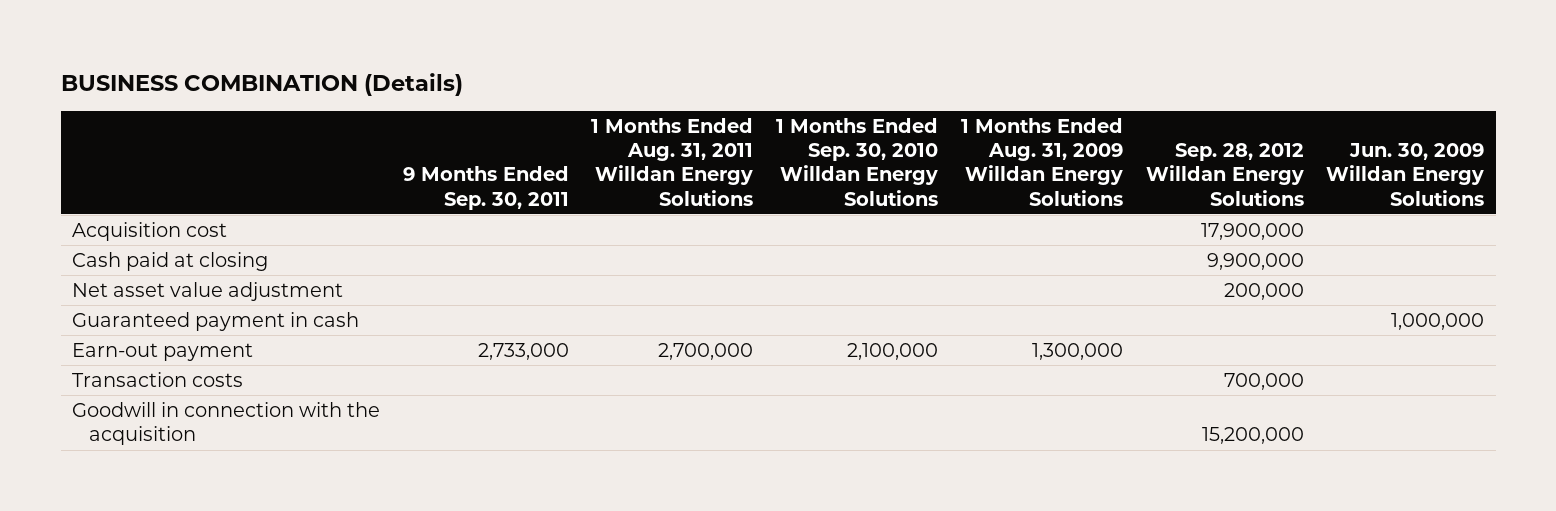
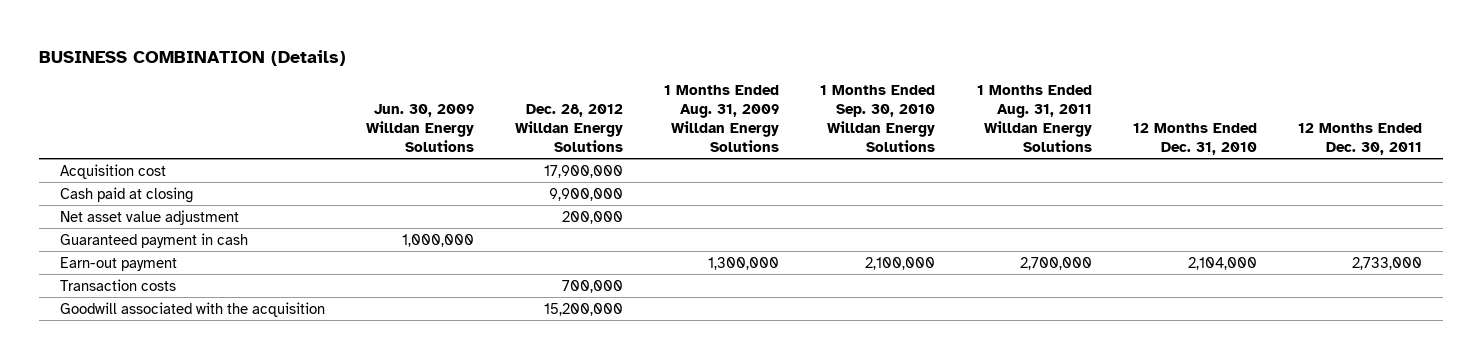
- | 9 Months Ended Sep. 30, 2011 | 1 Months Ended Aug. 31, 2011 Willdan Energy Solutions | 1 Months Ended Sep. 30, 2010 Willdan Energy Solutions | 1 Months Ended Aug. 31, 2009 Willdan Energy Solutions | Sep. 28, 2012 Willdan Energy Solutions | Jun. 30, 2009 Willdan Energy Solutions
+ | Jun. 30, 2009 Willdan Energy Solutions | Dec. 28, 2012 Willdan Energy Solutions | 1 Months Ended Aug. 31, 2009 Willdan Energy Solutions | 1 Months Ended Sep. 30, 2010 Willdan Energy Solutions | 1 Months Ended Aug. 31, 2011 Willdan Energy Solutions | 12 Months Ended Dec. 31, 2010 | 12 Months Ended Dec. 30, 2011
- Goodwill in connection with the acquisition | | | | | 15,200,000 |
+ Goodwill associated with the acquisition | | 15,200,000 | | | | |

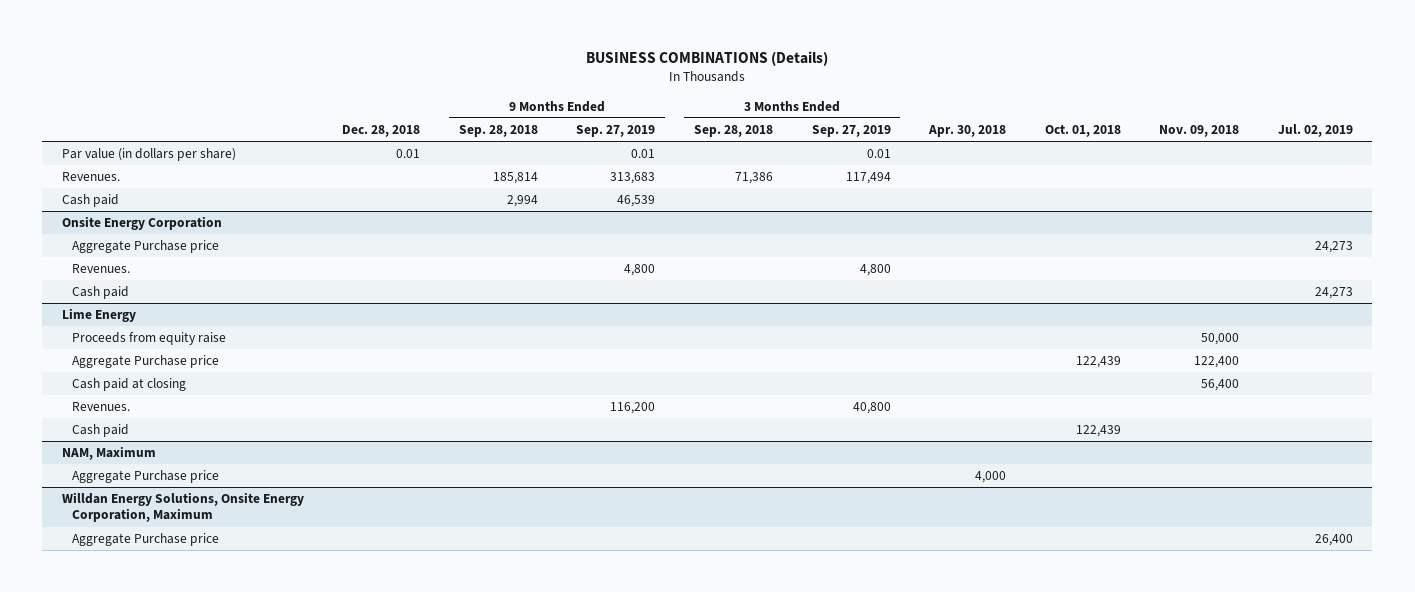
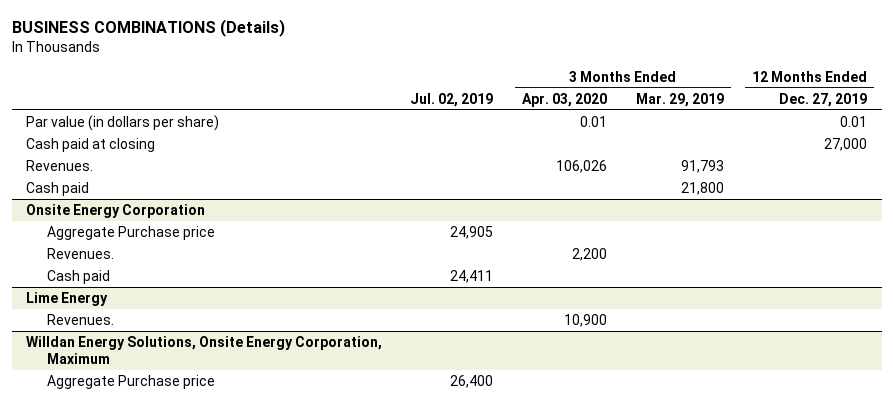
- | Dec. 28, 2018 | 9 Months Ended Sep. 28, 2018 | 9 Months Ended Sep. 27, 2019 | 3 Months Ended Sep. 28, 2018 | 3 Months Ended Sep. 27, 2019 | Apr. 30, 2018 | Oct. 01, 2018 | Nov. 09, 2018 | Jul. 02, 2019
+ | Jul. 02, 2019 | 3 Months Ended Apr. 03, 2020 | 3 Months Ended Mar. 29, 2019 | 12 Months Ended Dec. 27, 2019
+ Cash paid at closing | | | | 27,000
@ Onsite Energy Corporation
- Aggregate Purchase price | | | | | | | | | 24,273
+ Aggregate Purchase price | 24,905 | | |
- Cash paid | | | | | | | | | 24,273
+ Cash paid | 24,411 | | |
@ Lime Energy
- Proceeds from equity raise | | | | | | | | 50,000 |
- Aggregate Purchase price | | | | | | | 122,439 | 122,400 |
- Cash paid at closing | | | | | | | | 56,400 |
- Cash paid | | | | | | | 122,439 | |
- NAM, Maximum
- Aggregate Purchase price | | | | | | 4,000 | | |

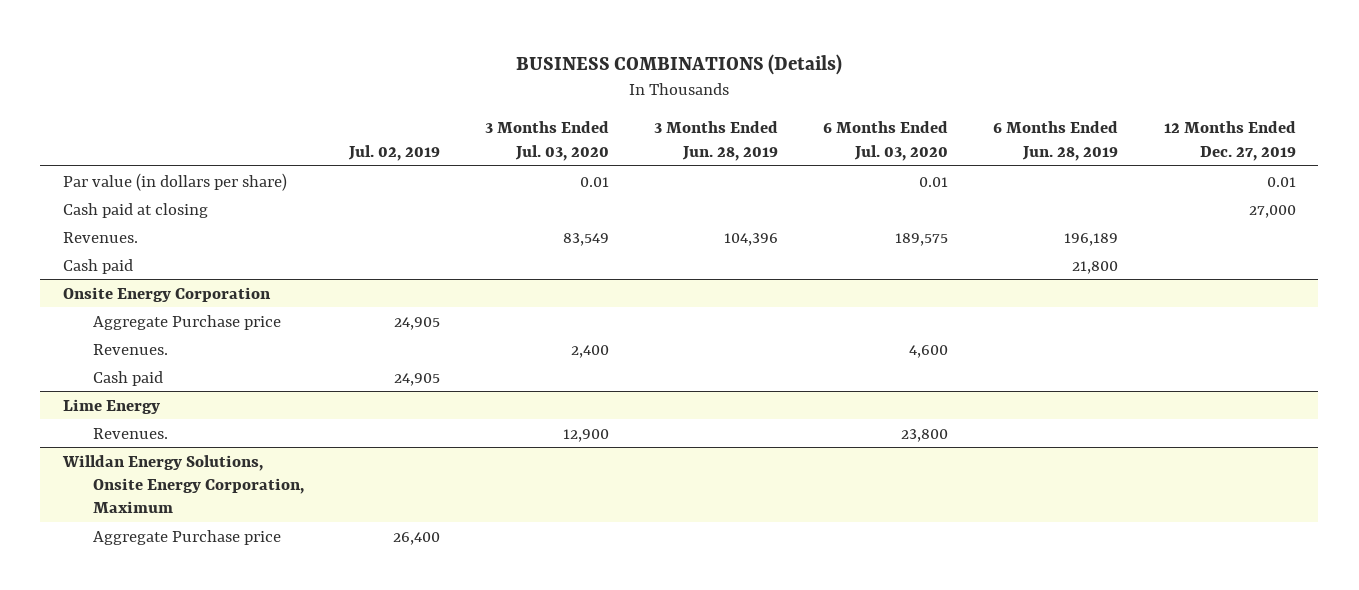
- | Jul. 02, 2019 | 3 Months Ended Apr. 03, 2020 | 3 Months Ended Mar. 29, 2019 | 12 Months Ended Dec. 27, 2019
+ | Jul. 02, 2019 | 3 Months Ended Jul. 03, 2020 | 3 Months Ended Jun. 28, 2019 | 6 Months Ended Jul. 03, 2020 | 6 Months Ended Jun. 28, 2019 | 12 Months Ended Dec. 27, 2019
@ Onsite Energy Corporation
- Cash paid | 24,411 | | |
+ Cash paid | 24,905 | | | | |

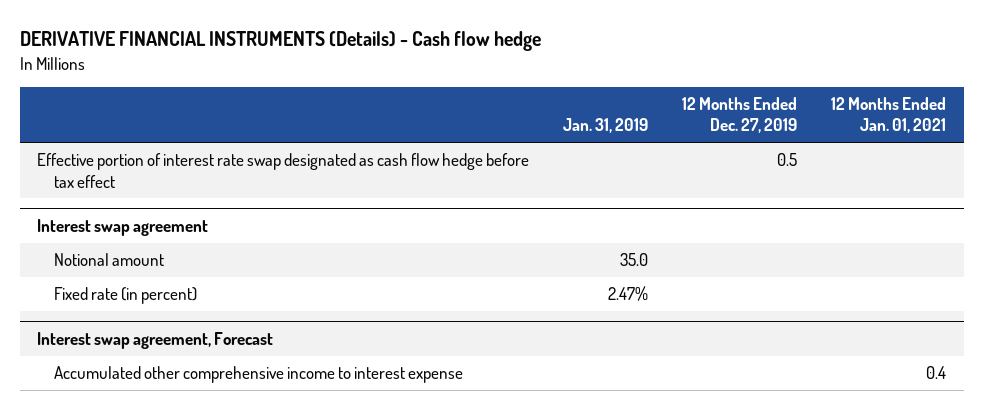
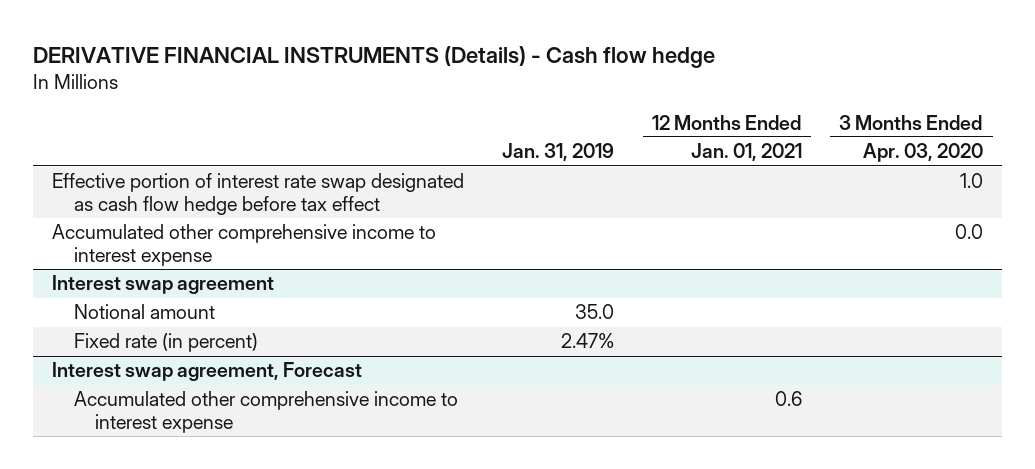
- | Jan. 31, 2019 | 12 Months Ended Dec. 27, 2019 | 12 Months Ended Jan. 01, 2021
+ | Jan. 31, 2019 | 12 Months Ended Jan. 01, 2021 | 3 Months Ended Apr. 03, 2020
+ Accumulated other comprehensive income to interest expense | | | 0.0
@ Interest swap agreement, Forecast
- Accumulated other comprehensive income to interest expense | | | 0.4
+ Accumulated other comprehensive income to interest expense | | 0.6 |

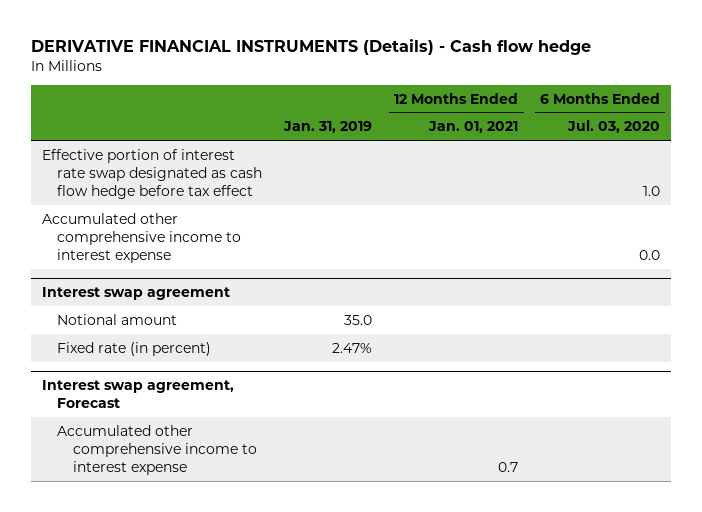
- | Jan. 31, 2019 | 12 Months Ended Jan. 01, 2021 | 3 Months Ended Apr. 03, 2020
+ | Jan. 31, 2019 | 12 Months Ended Jan. 01, 2021 | 6 Months Ended Jul. 03, 2020
@ Interest swap agreement, Forecast
- Accumulated other comprehensive income to interest expense | | 0.6 |
+ Accumulated other comprehensive income to interest expense | | 0.7 |

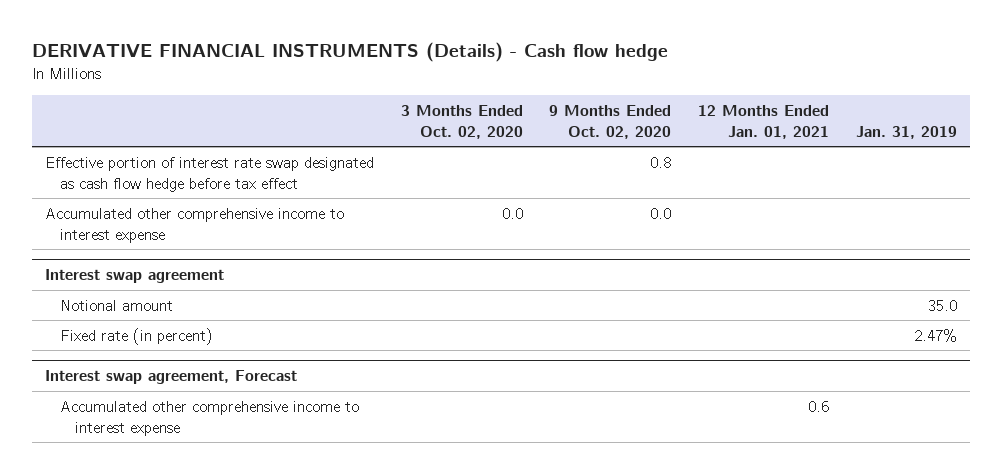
- | Jan. 31, 2019 | 12 Months Ended Jan. 01, 2021 | 6 Months Ended Jul. 03, 2020
+ | 3 Months Ended Oct. 02, 2020 | 9 Months Ended Oct. 02, 2020 | 12 Months Ended Jan. 01, 2021 | Jan. 31, 2019
@ Interest swap agreement, Forecast
- Accumulated other comprehensive income to interest expense | | 0.7 |
+ Accumulated other comprehensive income to interest expense | | | 0.6 |

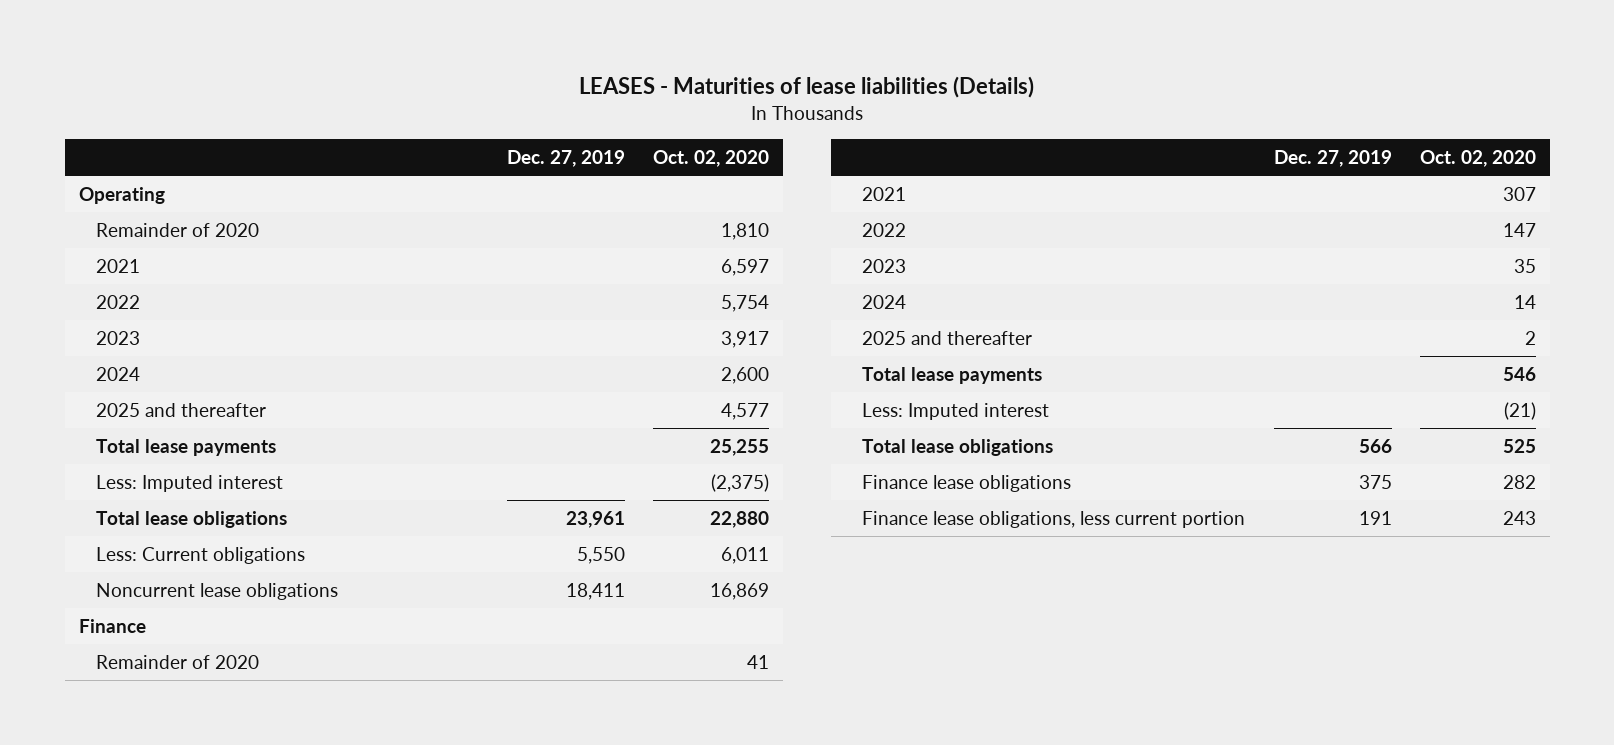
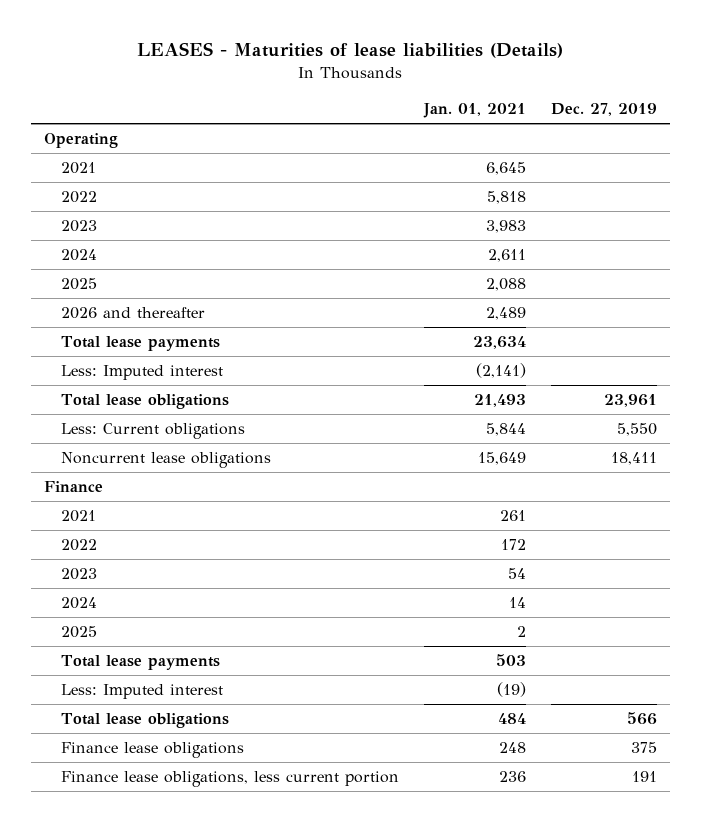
- | Dec. 27, 2019 | Oct. 02, 2020
+ | Jan. 01, 2021 | Dec. 27, 2019
- Remainder of 2020 | | 1,810
- 2025 and thereafter | | 4,577
+ 2025 | 2,088 |
+ 2026 and thereafter | 2,489 |
- Remainder of 2020 | | 41
- 2025 and thereafter | | 2
+ 2025 | 2 |

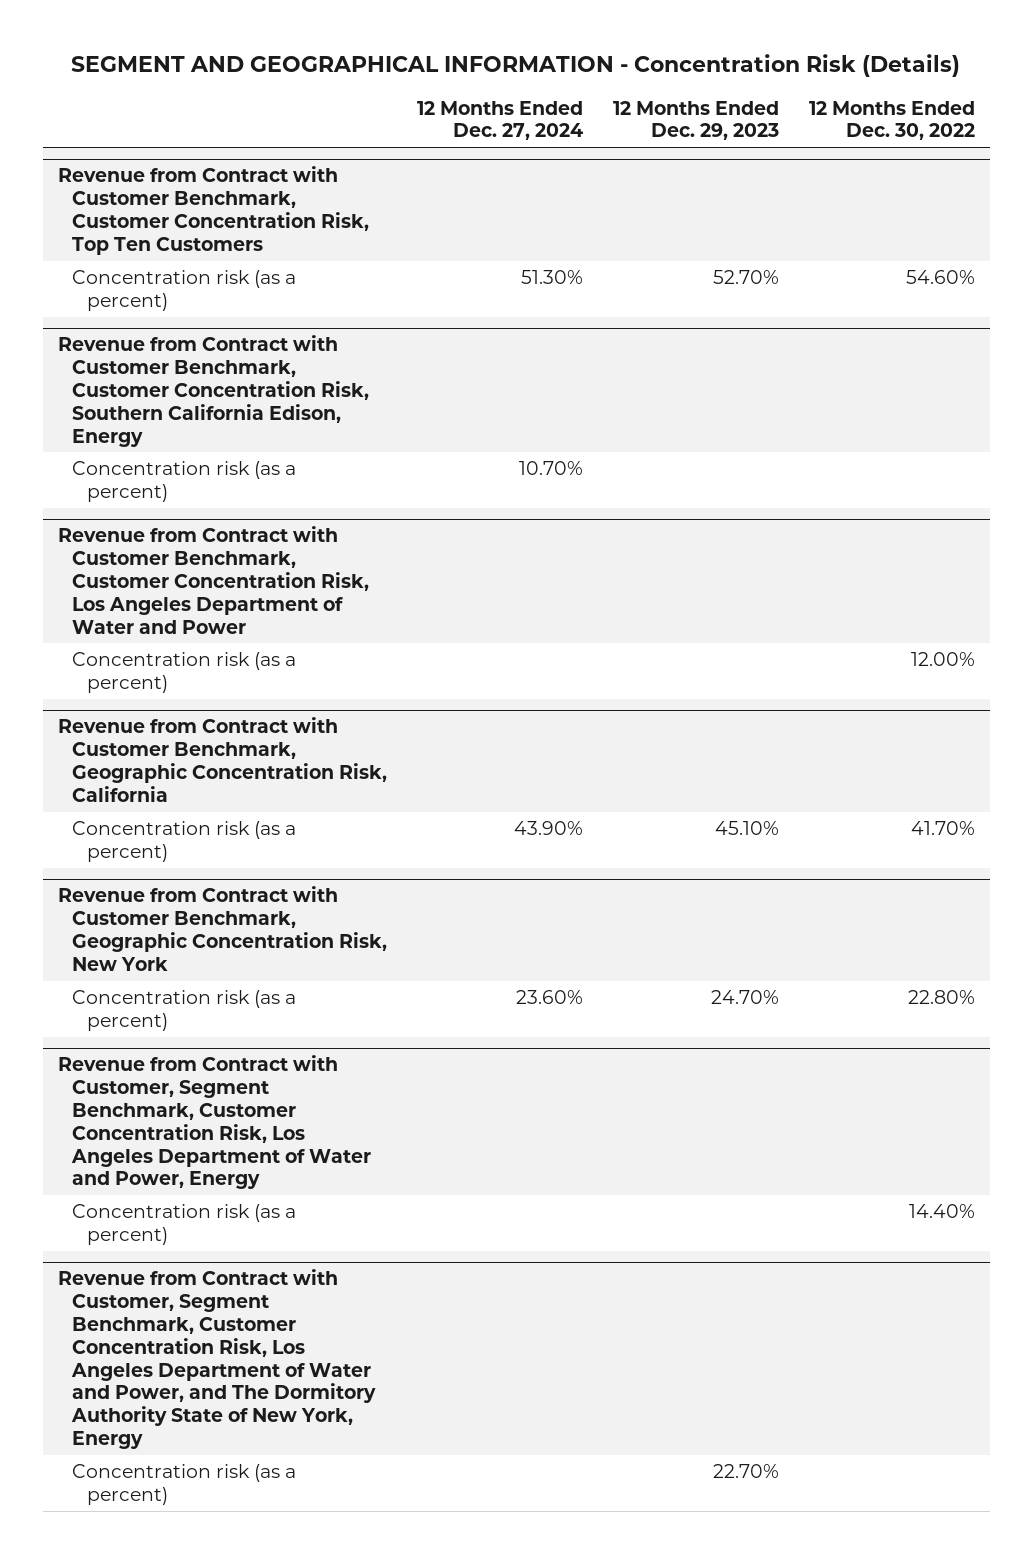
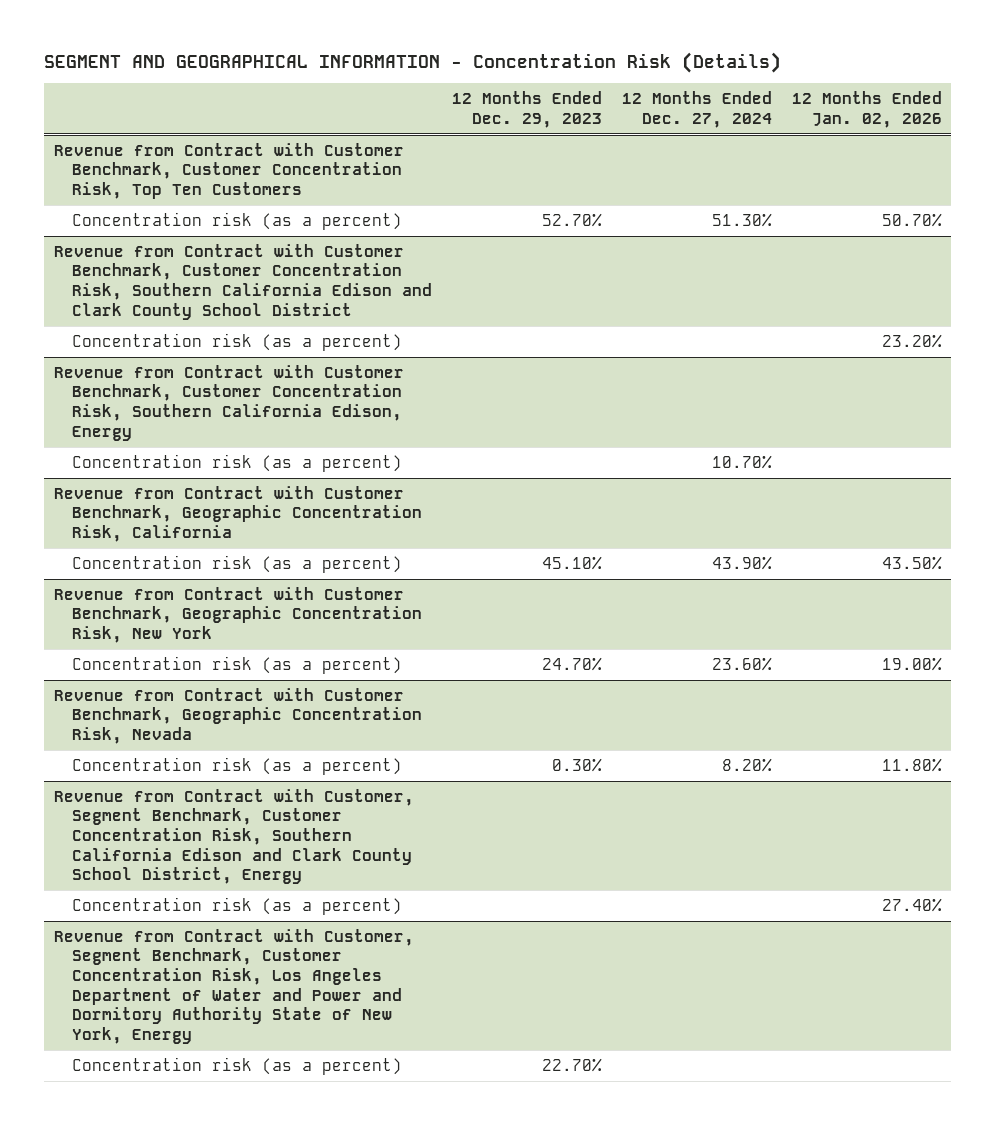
- | 12 Months Ended Dec. 27, 2024 | 12 Months Ended Dec. 29, 2023 | 12 Months Ended Dec. 30, 2022
+ | 12 Months Ended Dec. 29, 2023 | 12 Months Ended Dec. 27, 2024 | 12 Months Ended Jan. 02, 2026
+ Revenue from Contract with Customer Benchmark, Customer Concentration Risk, Southern California Edison and Clark County School District
+ Concentration risk (as a percent) | | | 23.20%
- Revenue from Contract with Customer Benchmark, Customer Concentration Risk, Los Angeles Department of Water and Power
- Concentration risk (as a percent) | | | 12.00%
- Revenue from Contract with Customer, Segment Benchmark, Customer Concentration Risk, Los Angeles Department of Water and Power, Energy
- Concentration risk (as a percent) | | | 14.40%
- Revenue from Contract with Customer, Segment Benchmark, Customer Concentration Risk, Los Angeles Department of Water and Power, and The Dormitory Authority State of New York, Energy
+ Revenue from Contract with Customer Benchmark, Geographic Concentration Risk, Nevada
+ Concentration risk (as a percent) | 0.30% | 8.20% | 11.80%
+ Revenue from Contract with Customer, Segment Benchmark, Customer Concentration Risk, Southern California Edison and Clark County School District, Energy
+ Concentration risk (as a percent) | | | 27.40%
+ Revenue from Contract with Customer, Segment Benchmark, Customer Concentration Risk, Los Angeles Department of Water and Power and Dormitory Authority State of New York, Energy

